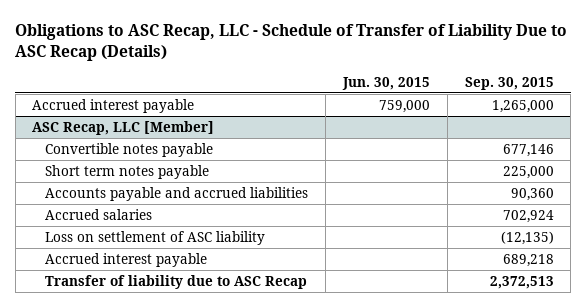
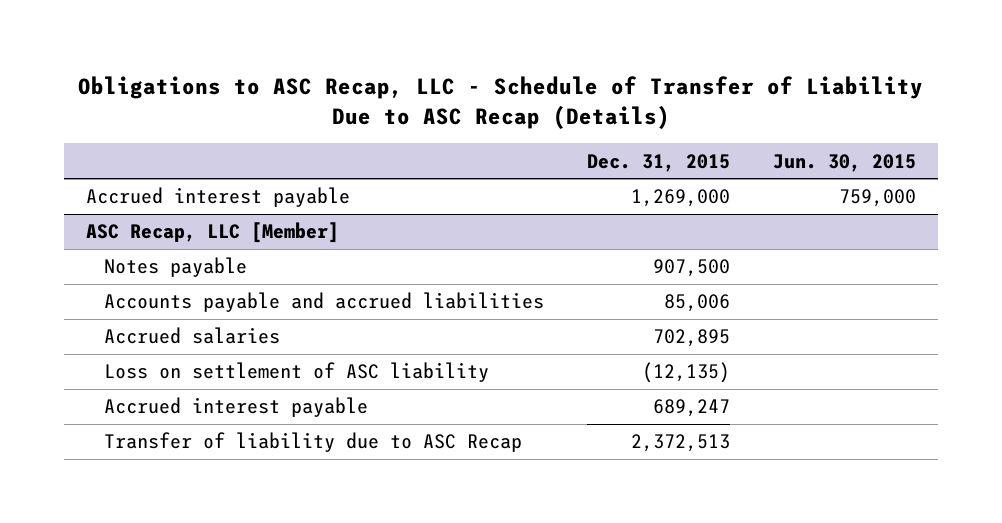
- | Jun. 30, 2015 | Sep. 30, 2015
+ | Dec. 31, 2015 | Jun. 30, 2015
@ ASC Recap, LLC [Member]
- Convertible notes payable | | 677,146
- Short term notes payable | | 225,000
+ Notes payable | 907,500 |

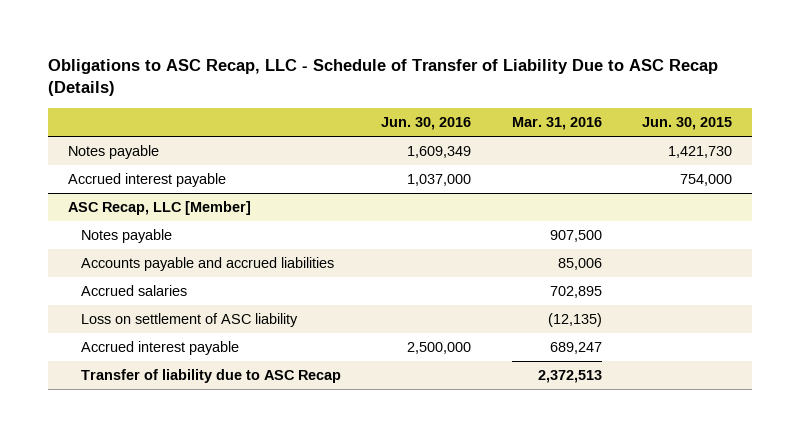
- | Dec. 31, 2015 | Jun. 30, 2015
+ | Jun. 30, 2016 | Mar. 31, 2016 | Jun. 30, 2015
- Accrued interest payable | 1,269,000 | 759,000
+ Notes payable | 1,609,349 | | 1,421,730
+ Accrued interest payable | 1,037,000 | | 754,000

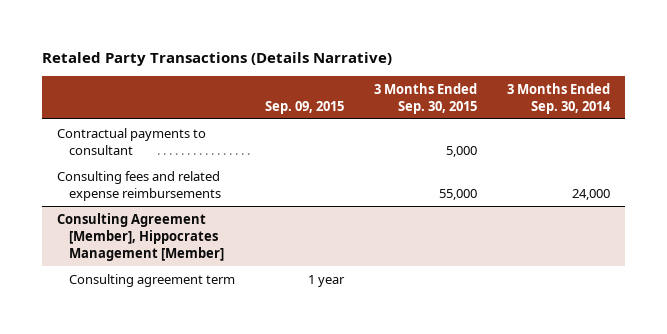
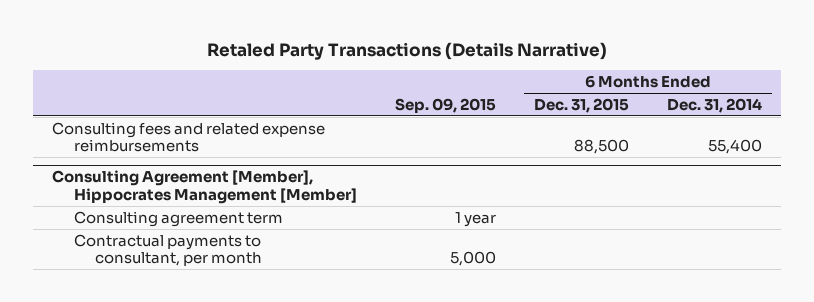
- | Sep. 09, 2015 | 3 Months Ended Sep. 30, 2015 | 3 Months Ended Sep. 30, 2014
+ | Sep. 09, 2015 | 6 Months Ended Dec. 31, 2015 | 6 Months Ended Dec. 31, 2014
- Contractual payments to consultant | | 5,000 |
@ Consulting Agreement [Member], Hippocrates Management [Member]
+ Contractual payments to consultant, per month | 5,000 | |

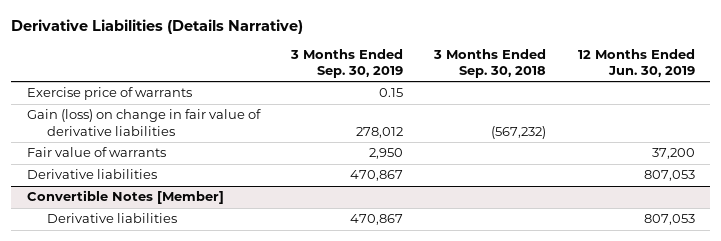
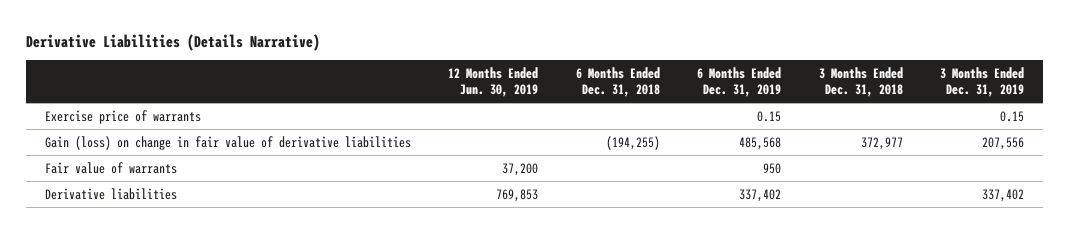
- | 3 Months Ended Sep. 30, 2019 | 3 Months Ended Sep. 30, 2018 | 12 Months Ended Jun. 30, 2019
+ | 12 Months Ended Jun. 30, 2019 | 6 Months Ended Dec. 31, 2018 | 6 Months Ended Dec. 31, 2019 | 3 Months Ended Dec. 31, 2018 | 3 Months Ended Dec. 31, 2019
- Derivative liabilities | 470,867 | | 807,053
- Convertible Notes [Member]
- Derivative liabilities | 470,867 | | 807,053
+ Derivative liabilities | 769,853 | | 337,402 | | 337,402

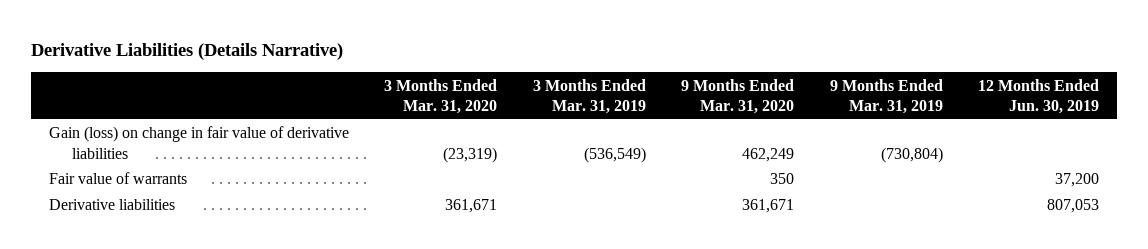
- | 12 Months Ended Jun. 30, 2019 | 6 Months Ended Dec. 31, 2018 | 6 Months Ended Dec. 31, 2019 | 3 Months Ended Dec. 31, 2018 | 3 Months Ended Dec. 31, 2019
+ | 3 Months Ended Mar. 31, 2020 | 3 Months Ended Mar. 31, 2019 | 9 Months Ended Mar. 31, 2020 | 9 Months Ended Mar. 31, 2019 | 12 Months Ended Jun. 30, 2019
- Exercise price of warrants | | | 0.15 | | 0.15
- Derivative liabilities | 769,853 | | 337,402 | | 337,402
+ Derivative liabilities | 361,671 | | 361,671 | | 807,053

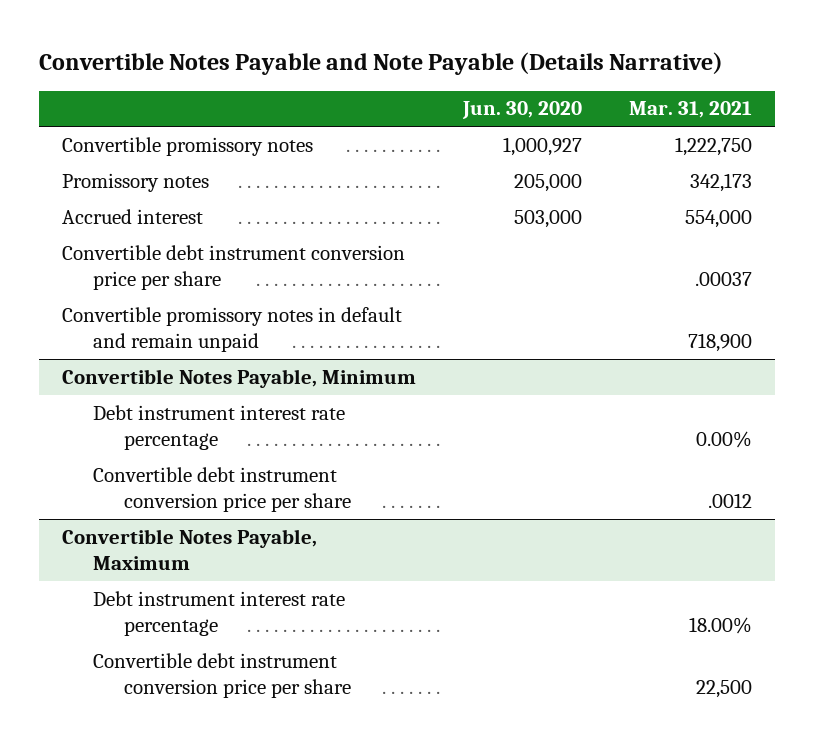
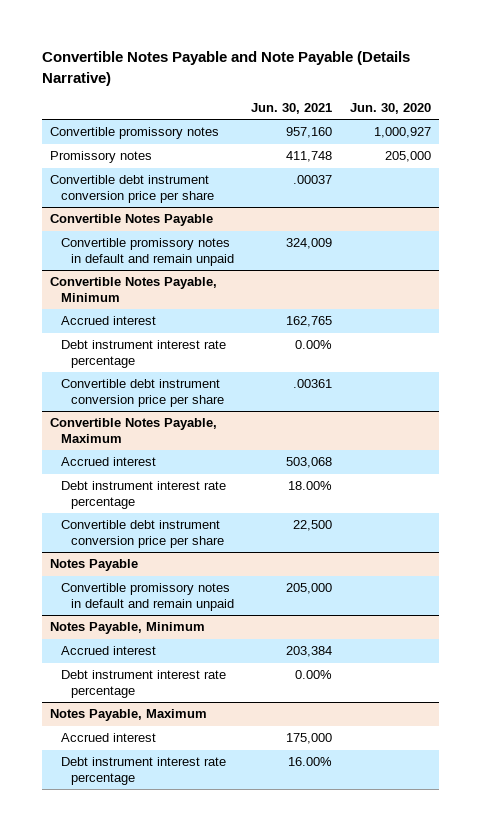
- | Jun. 30, 2020 | Mar. 31, 2021
+ | Jun. 30, 2021 | Jun. 30, 2020
- Accrued interest | 503,000 | 554,000
- Convertible promissory notes in default and remain unpaid | | 718,900
+ Convertible Notes Payable
+ Convertible promissory notes in default and remain unpaid | 324,009 |
@ Convertible Notes Payable, Minimum
+ Accrued interest | 162,765 |
@ Convertible Notes Payable, Maximum
+ Accrued interest | 503,068 |
+ Notes Payable
+ Convertible promissory notes in default and remain unpaid | 205,000 |
+ Notes Payable, Minimum
+ Accrued interest | 203,384 |
+ Debt instrument interest rate percentage | 0.00% |
+ Notes Payable, Maximum
+ Accrued interest | 175,000 |
+ Debt instrument interest rate percentage | 16.00% |

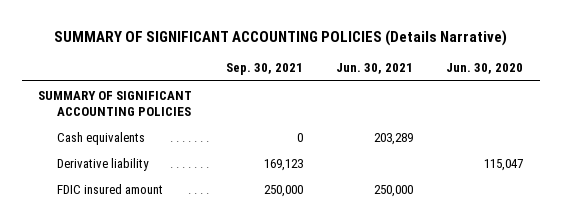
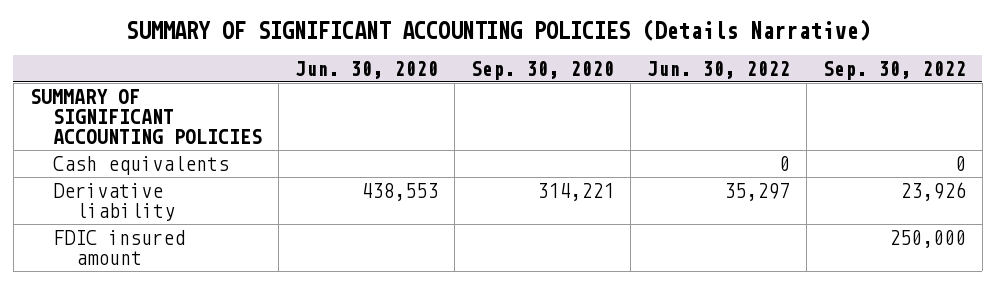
- | Sep. 30, 2021 | Jun. 30, 2021 | Jun. 30, 2020
+ | Jun. 30, 2020 | Sep. 30, 2020 | Jun. 30, 2022 | Sep. 30, 2022
- Derivative liability | 169,123 | | 115,047
+ Derivative liability | 438,553 | 314,221 | 35,297 | 23,926

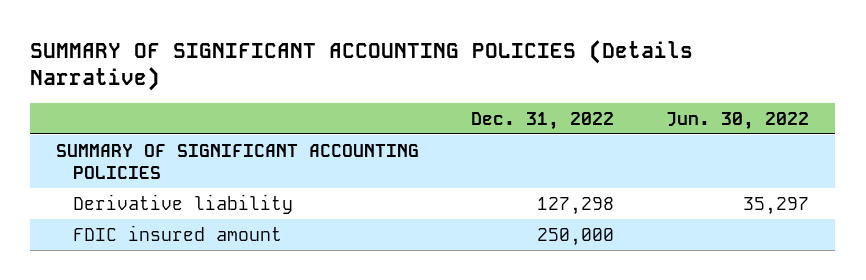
- | Jun. 30, 2020 | Sep. 30, 2020 | Jun. 30, 2022 | Sep. 30, 2022
+ | Dec. 31, 2022 | Jun. 30, 2022
- Cash equivalents | | | 0 | 0

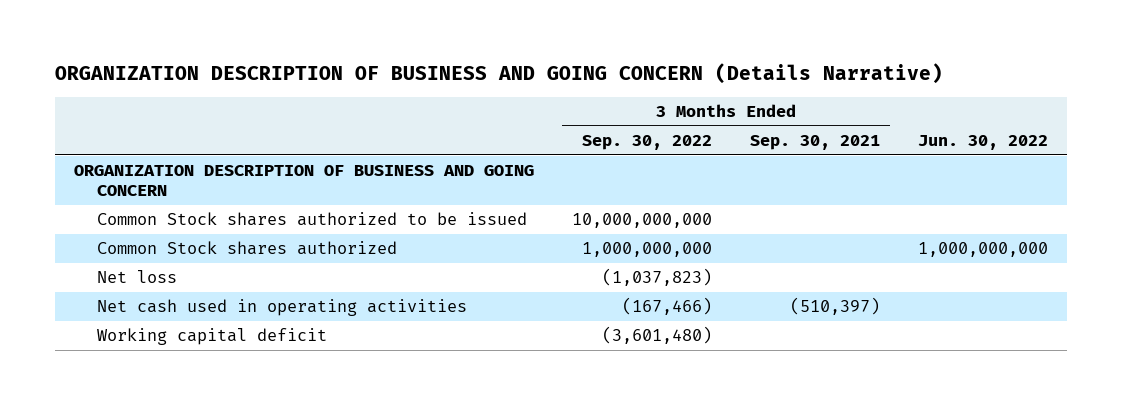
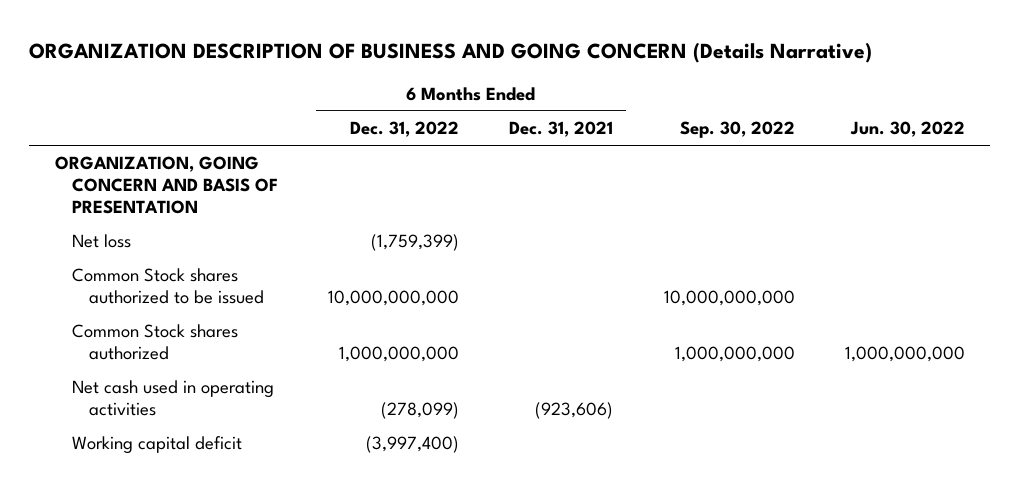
- | 3 Months Ended Sep. 30, 2022 | 3 Months Ended Sep. 30, 2021 | Jun. 30, 2022
+ | 6 Months Ended Dec. 31, 2022 | 6 Months Ended Dec. 31, 2021 | Sep. 30, 2022 | Jun. 30, 2022
- ORGANIZATION DESCRIPTION OF BUSINESS AND GOING CONCERN
+ ORGANIZATION, GOING CONCERN AND BASIS OF PRESENTATION
moved up: Net loss | (1,759,399) | | |

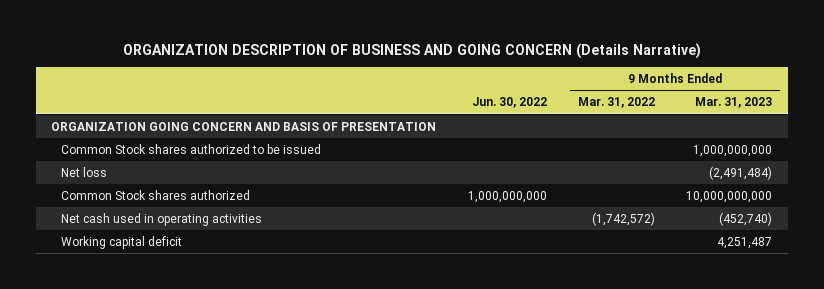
- | 6 Months Ended Dec. 31, 2022 | 6 Months Ended Dec. 31, 2021 | Sep. 30, 2022 | Jun. 30, 2022
+ | Jun. 30, 2022 | 9 Months Ended Mar. 31, 2022 | 9 Months Ended Mar. 31, 2023
- ORGANIZATION, GOING CONCERN AND BASIS OF PRESENTATION
+ ORGANIZATION GOING CONCERN AND BASIS OF PRESENTATION
moved down: Net loss | | | (2,491,484)

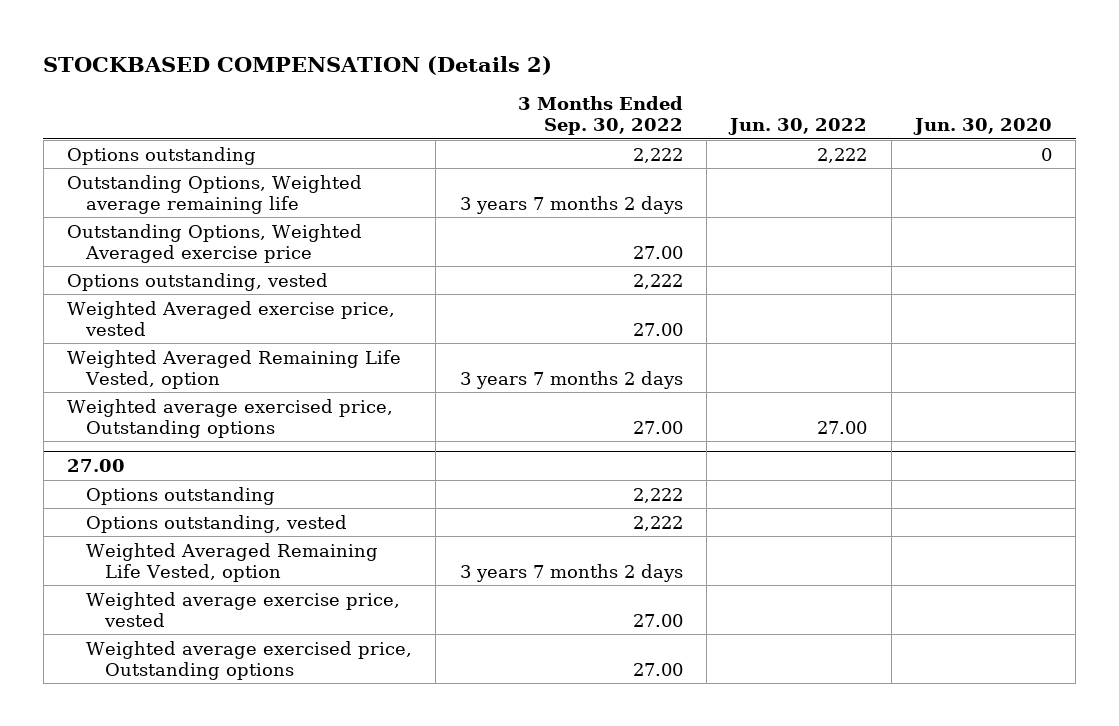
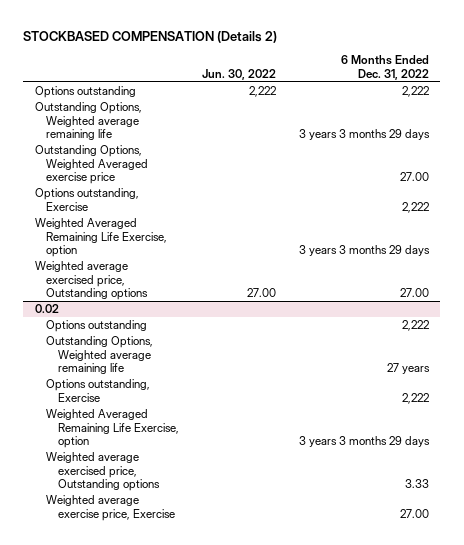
- | 3 Months Ended Sep. 30, 2022 | Jun. 30, 2022 | Jun. 30, 2020
+ | Jun. 30, 2022 | 6 Months Ended Dec. 31, 2022
- Options outstanding, vested | 2,222 | |
- Weighted Averaged exercise price, vested | 27.00 | |
- Weighted Averaged Remaining Life Vested, option | 3 years 7 months 2 days | |
+ Options outstanding, Exercise | | 2,222
+ Weighted Averaged Remaining Life Exercise, option | | 3 years 3 months 29 days
- 27.00
- Options outstanding | 2,222 | |
- Options outstanding, vested | 2,222 | |
- Weighted Averaged Remaining Life Vested, option | 3 years 7 months 2 days | |
- Weighted average exercise price, vested | 27.00 | |
- Weighted average exercised price, Outstanding options | 27.00 | |
+ 0.02
+ Options outstanding | | 2,222
+ Outstanding Options, Weighted average remaining life | | 27 years
+ Options outstanding, Exercise | | 2,222
+ Weighted Averaged Remaining Life Exercise, option | | 3 years 3 months 29 days
+ Weighted average exercised price, Outstanding options | | 3.33
+ Weighted average exercise price, Exercise | | 27.00

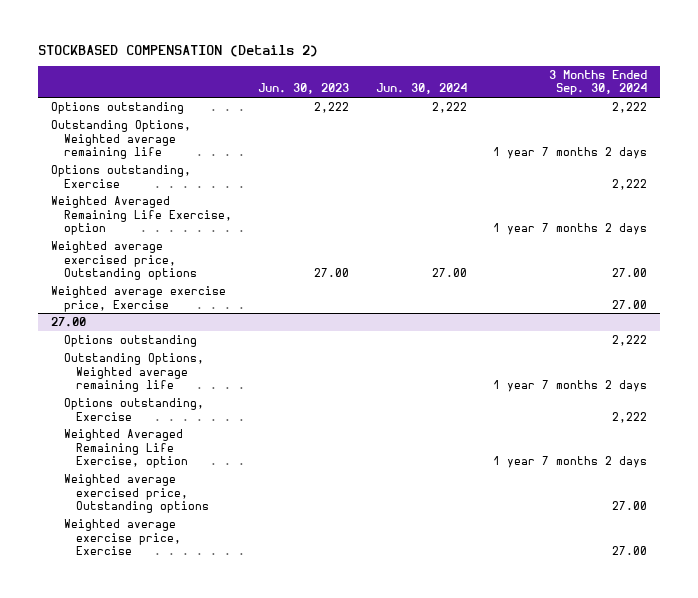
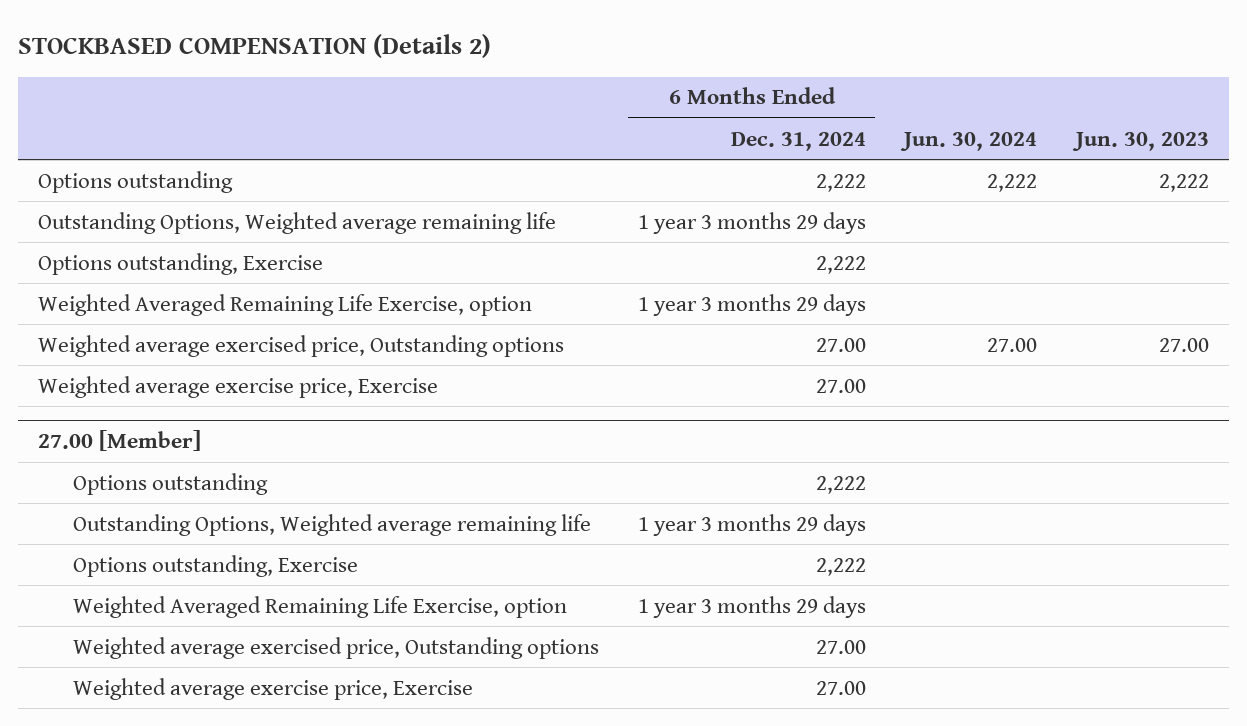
- | Jun. 30, 2023 | Jun. 30, 2024 | 3 Months Ended Sep. 30, 2024
+ | 6 Months Ended Dec. 31, 2024 | Jun. 30, 2024 | Jun. 30, 2023
- 27.00
+ 27.00 [Member]

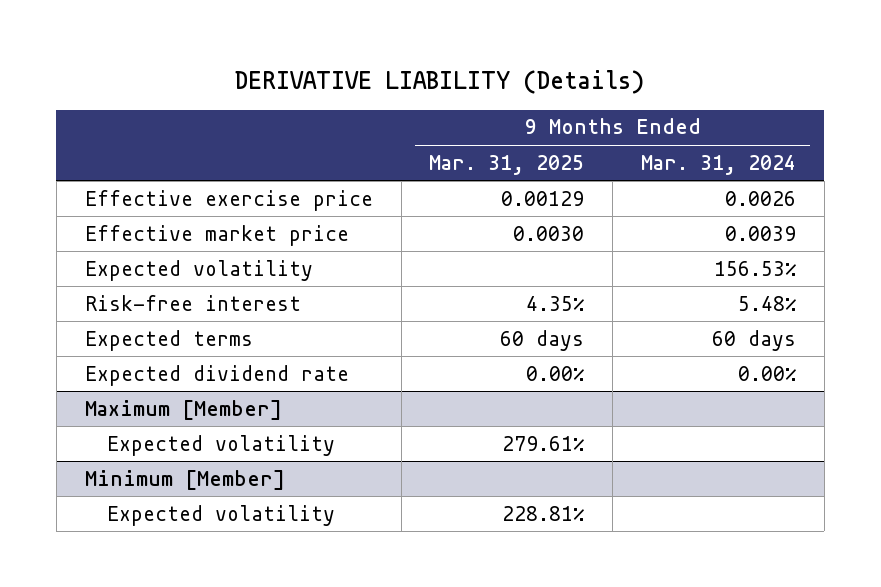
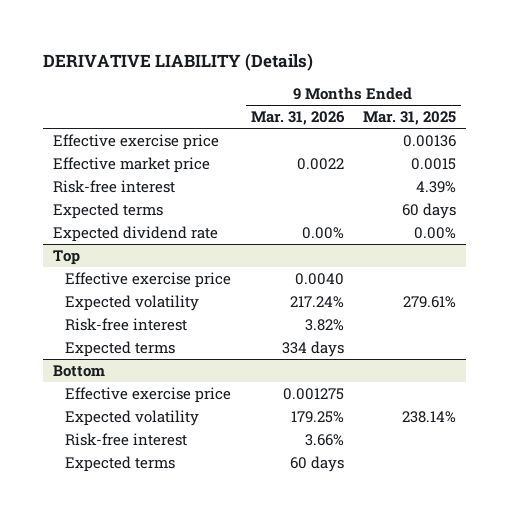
- | 9 Months Ended Mar. 31, 2025 | 9 Months Ended Mar. 31, 2024
+ | 9 Months Ended Mar. 31, 2026 | 9 Months Ended Mar. 31, 2025
- Effective exercise price | 0.00129 | 0.0026
- Effective market price | 0.0030 | 0.0039
- Expected volatility | | 156.53%
- Risk-free interest | 4.35% | 5.48%
+ Effective exercise price | | 0.00136
+ Effective market price | 0.0022 | 0.0015
+ Risk-free interest | | 4.39%
- Maximum [Member]
+ Top
+ Effective exercise price | 0.0040 |
- Minimum [Member]
- Expected volatility | 228.81% |
+ Risk-free interest | 3.82% |
+ Expected terms | 334 days |
+ Bottom
+ Effective exercise price | 0.001275 |
+ Expected volatility | 179.25% | 238.14%
+ Risk-free interest | 3.66% |
+ Expected terms | 60 days |

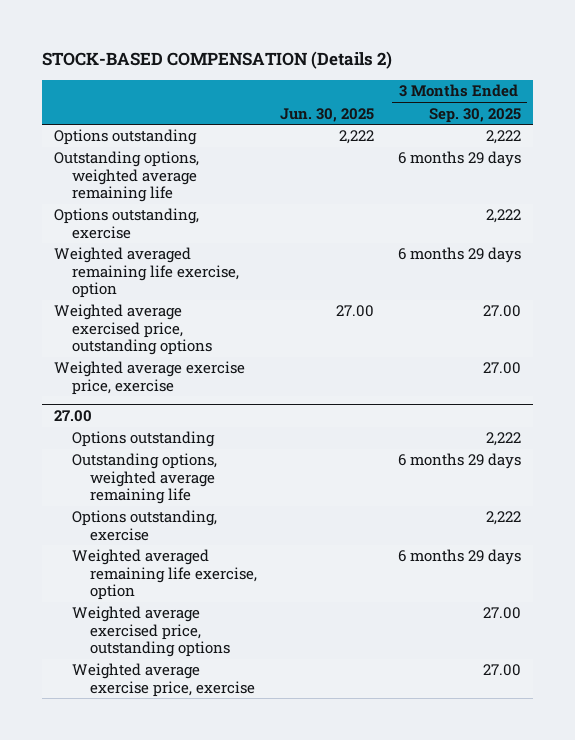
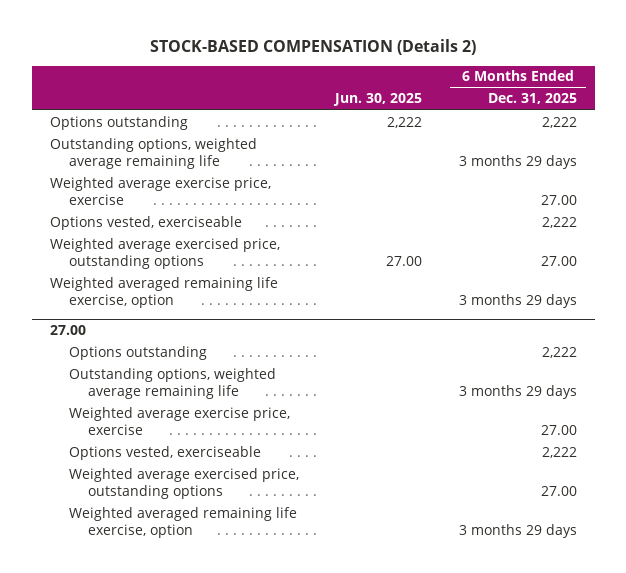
- | Jun. 30, 2025 | 3 Months Ended Sep. 30, 2025
+ | Jun. 30, 2025 | 6 Months Ended Dec. 31, 2025
- Options outstanding, exercise | | 2,222
+ Options vested, exerciseable | | 2,222
moved down: Weighted average exercised price, outstanding options | 27.00 | 27.00
moved down: Weighted averaged remaining life exercise, option | | 3 months 29 days
@ 27.00
- Options outstanding, exercise | | 2,222
+ Options vested, exerciseable | | 2,222
moved down: Weighted average exercised price, outstanding options | | 27.00
moved down: Weighted averaged remaining life exercise, option | | 3 months 29 days

